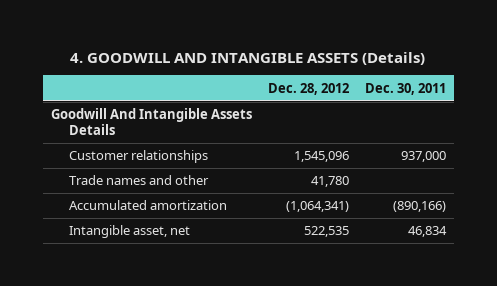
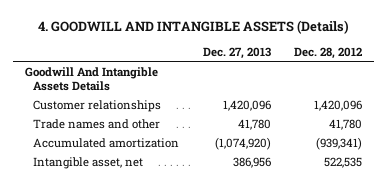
- | Dec. 28, 2012 | Dec. 30, 2011
+ | Dec. 27, 2013 | Dec. 28, 2012
- Customer relationships | 1,545,096 | 937,000
+ Customer relationships | 1,420,096 | 1,420,096
- Accumulated amortization | (1,064,341) | (890,166)
+ Accumulated amortization | (1,074,920) | (939,341)

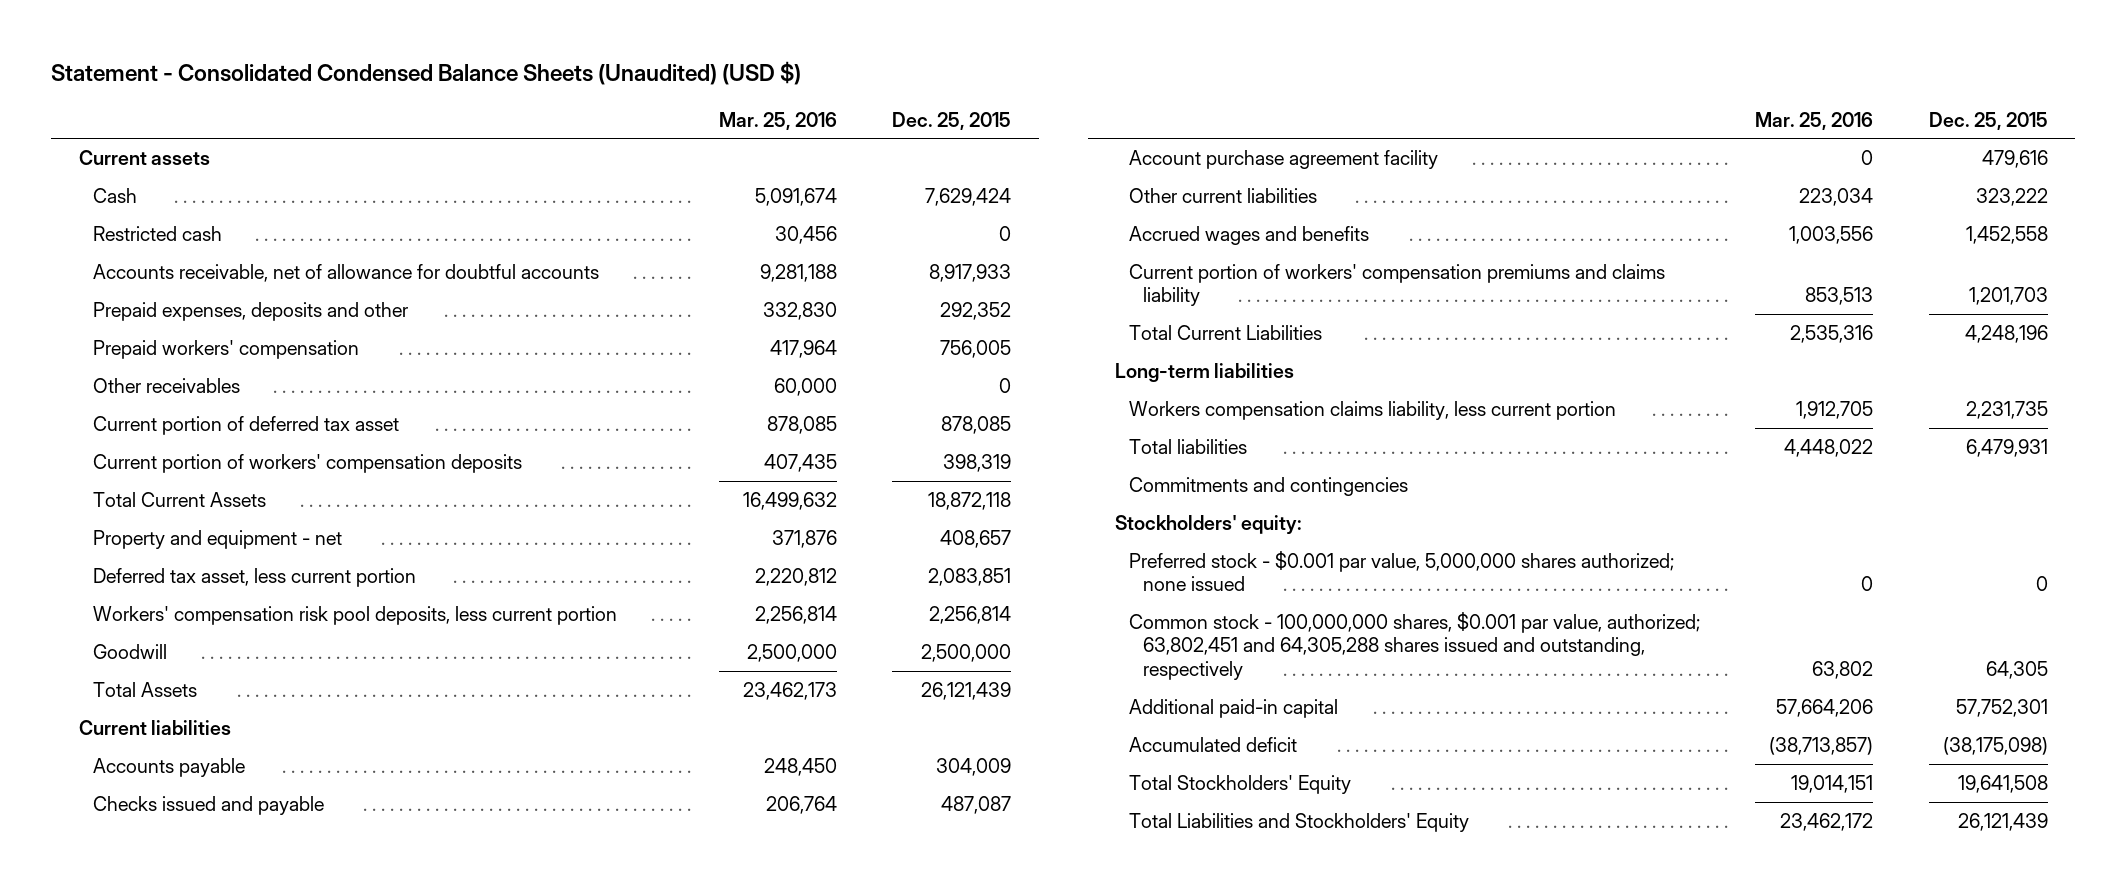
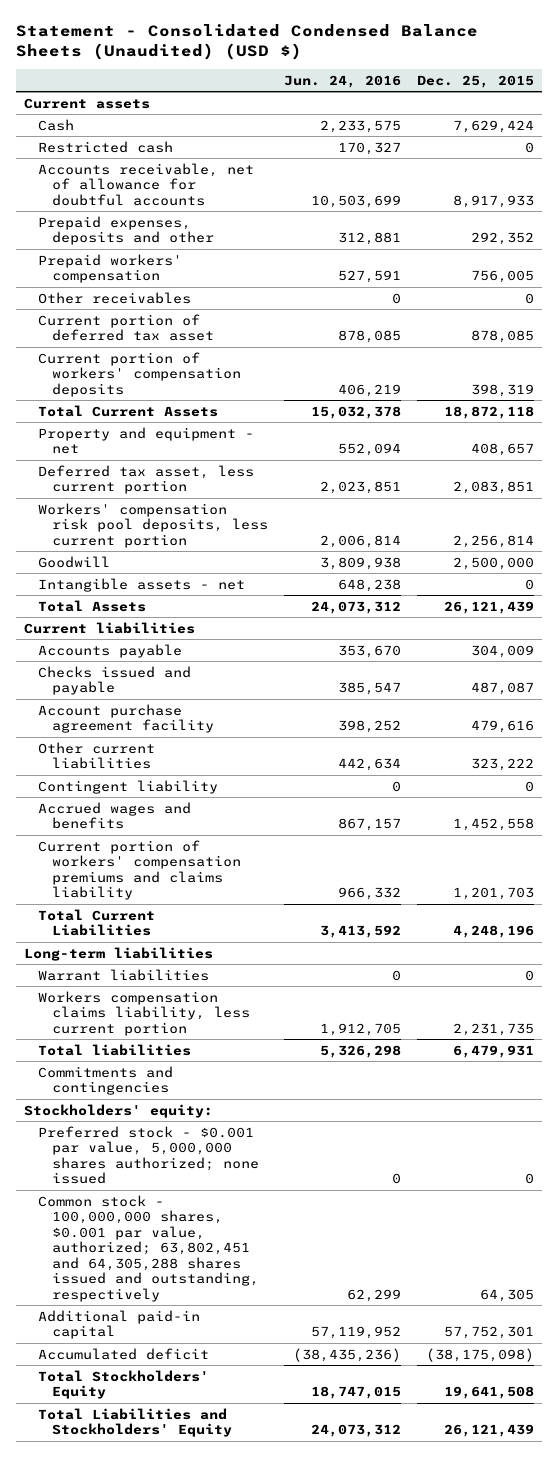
- | Mar. 25, 2016 | Dec. 25, 2015
+ | Jun. 24, 2016 | Dec. 25, 2015
+ Intangible assets - net | 648,238 | 0
+ Contingent liability | 0 | 0
+ Warrant liabilities | 0 | 0

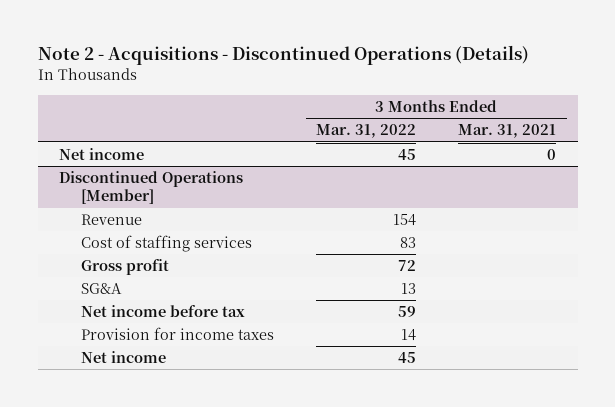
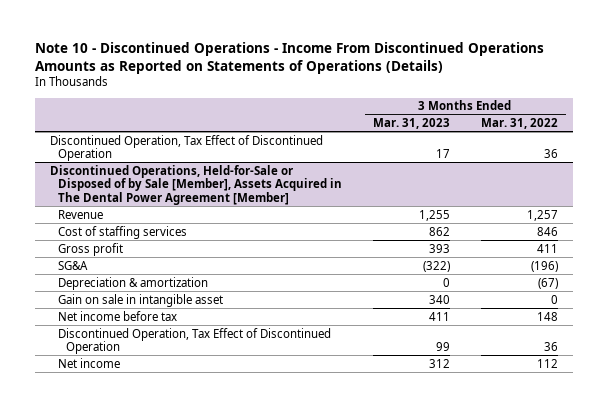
- Note 2 - Acquisitions - Discontinued Operations (Details)
+ Note 10 - Discontinued Operations - Income From Discontinued Operations Amounts as Reported on Statements of Operations (Details)
- | 3 Months Ended Mar. 31, 2022 | 3 Months Ended Mar. 31, 2021
+ | 3 Months Ended Mar. 31, 2023 | 3 Months Ended Mar. 31, 2022
- Net income | 45 | 0
- Discontinued Operations [Member]
- Revenue | 154 |
- Cost of staffing services | 83 |
- Gross profit | 72 |
- SG&A | 13 |
- Net income before tax | 59 |
- Provision for income taxes | 14 |
- Net income | 45 |
+ Discontinued Operation, Tax Effect of Discontinued Operation | 17 | 36
+ Discontinued Operations, Held-for-Sale or Disposed of by Sale [Member], Assets Acquired in The Dental Power Agreement [Member]
+ Revenue | 1,255 | 1,257
+ Cost of staffing services | 862 | 846
+ Gross profit | 393 | 411
+ SG&A | (322) | (196)
+ Depreciation & amortization | 0 | (67)
+ Gain on sale in intangible asset | 340 | 0
+ Net income before tax | 411 | 148
+ Discontinued Operation, Tax Effect of Discontinued Operation | 99 | 36
+ Net income | 312 | 112

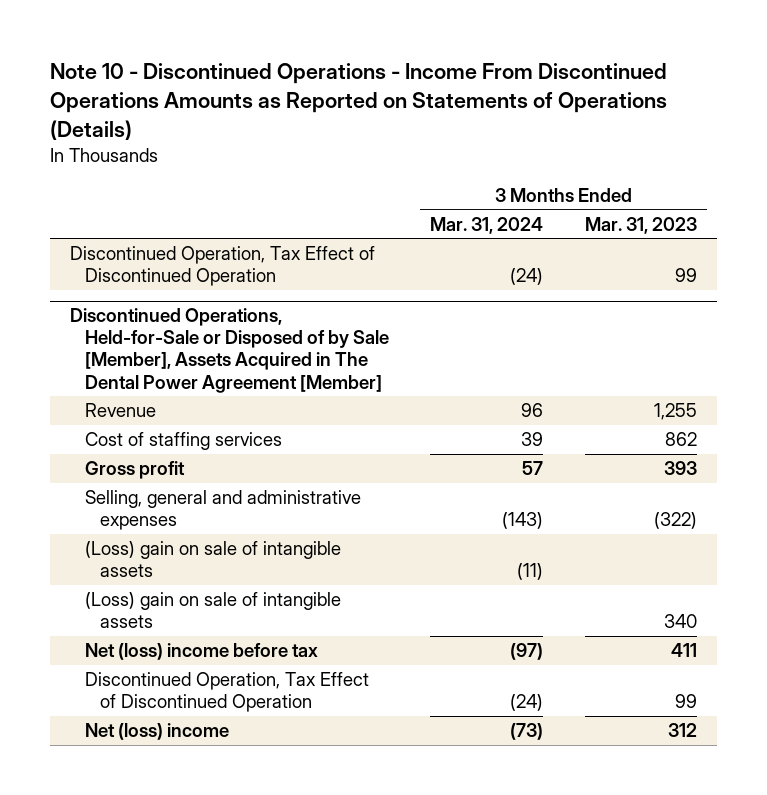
- | 3 Months Ended Mar. 31, 2023 | 3 Months Ended Mar. 31, 2022
+ | 3 Months Ended Mar. 31, 2024 | 3 Months Ended Mar. 31, 2023
- Discontinued Operation, Tax Effect of Discontinued Operation | 17 | 36
+ Discontinued Operation, Tax Effect of Discontinued Operation | (24) | 99
@ Discontinued Operations, Held-for-Sale or Disposed of by Sale [Member], Assets Acquired in The Dental Power Agreement [Member]
- SG&A | (322) | (196)
- Depreciation & amortization | 0 | (67)
- Gain on sale in intangible asset | 340 | 0
- Net income before tax | 411 | 148
+ Selling, general and administrative expenses | (143) | (322)
+ (Loss) gain on sale of intangible assets | (11) |
+ (Loss) gain on sale of intangible assets | | 340
+ Net (loss) income before tax | (97) | 411
- Net income | 312 | 112
+ Net (loss) income | (73) | 312

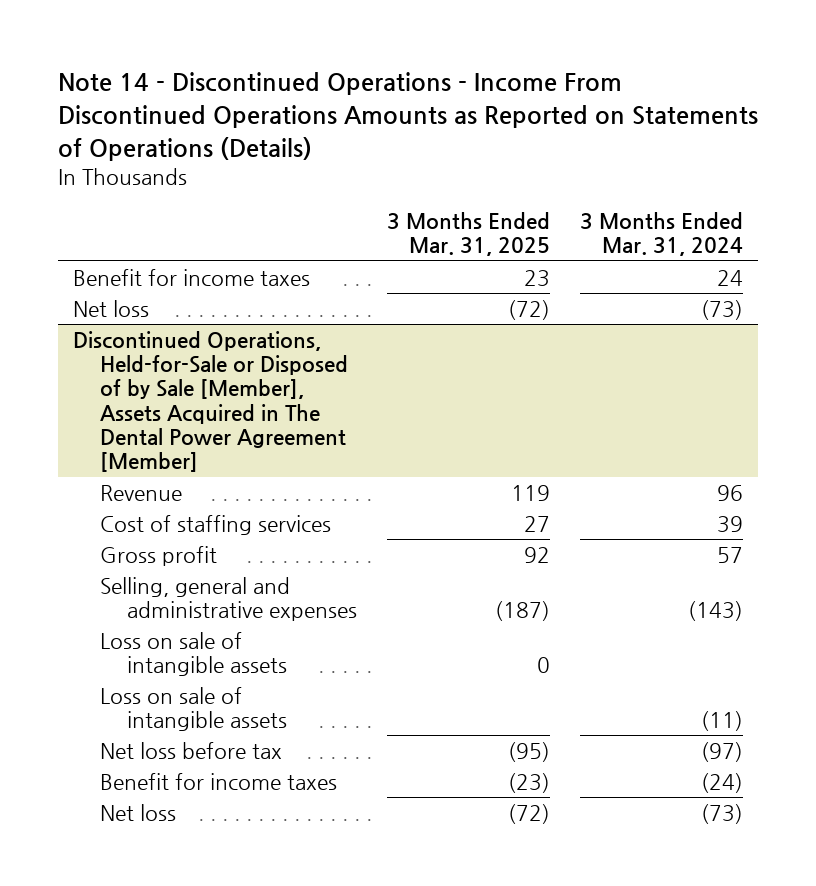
- Note 10 - Discontinued Operations - Income From Discontinued Operations Amounts as Reported on Statements of Operations (Details)
+ Note 14 - Discontinued Operations - Income From Discontinued Operations Amounts as Reported on Statements of Operations (Details)
- | 3 Months Ended Mar. 31, 2024 | 3 Months Ended Mar. 31, 2023
+ | 3 Months Ended Mar. 31, 2025 | 3 Months Ended Mar. 31, 2024
- Discontinued Operation, Tax Effect of Discontinued Operation | (24) | 99
+ Benefit for income taxes | 23 | 24
+ Net loss | (72) | (73)
@ Discontinued Operations, Held-for-Sale or Disposed of by Sale [Member], Assets Acquired in The Dental Power Agreement [Member]
- (Loss) gain on sale of intangible assets | (11) |
- (Loss) gain on sale of intangible assets | | 340
- Net (loss) income before tax | (97) | 411
- Discontinued Operation, Tax Effect of Discontinued Operation | (24) | 99
- Net (loss) income | (73) | 312
+ Loss on sale of intangible assets | 0 |
+ Loss on sale of intangible assets | | (11)
+ Net loss before tax | (95) | (97)
+ Benefit for income taxes | (23) | (24)
+ Net loss | (72) | (73)

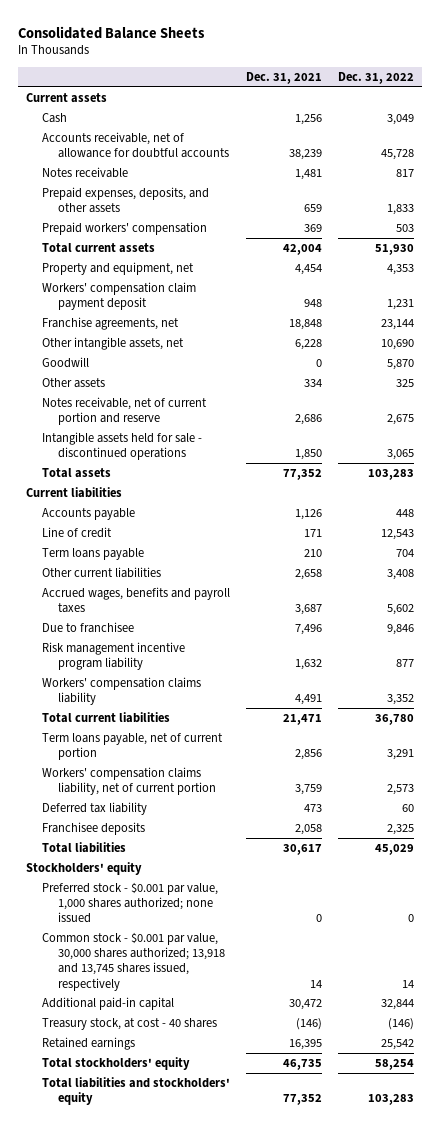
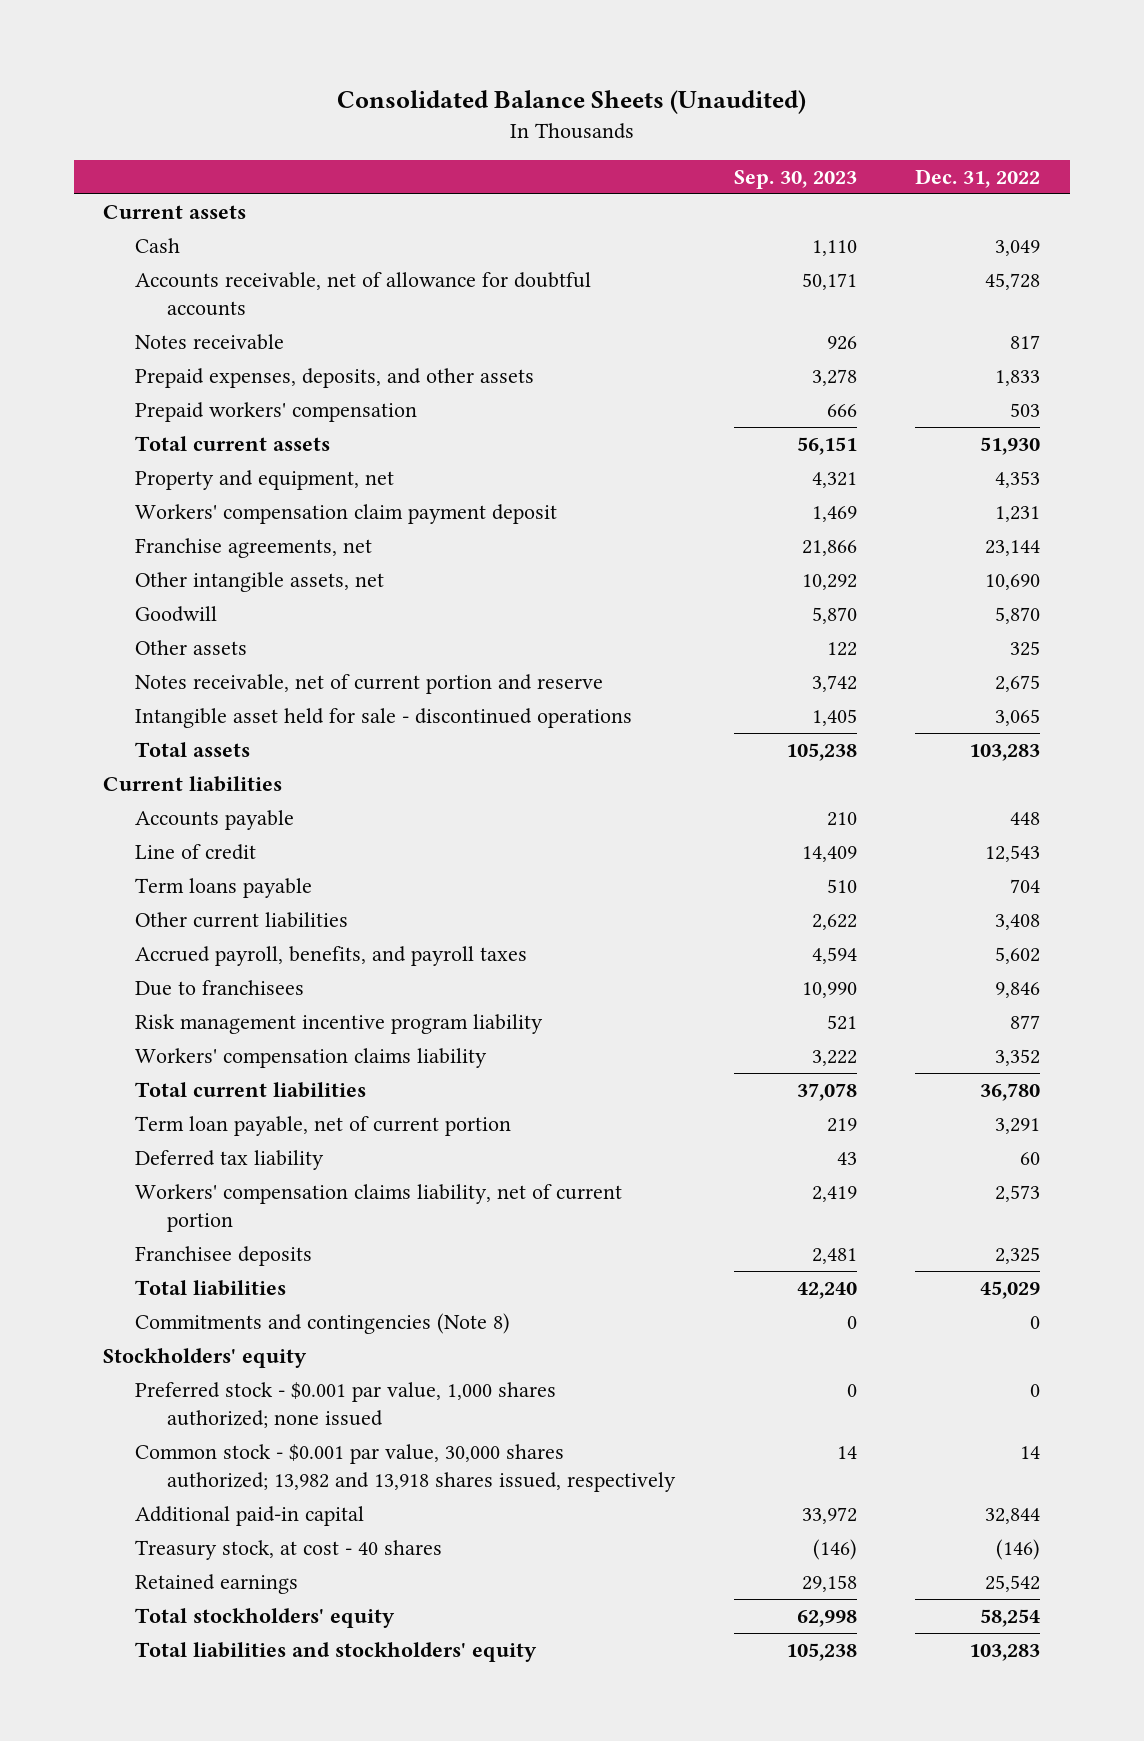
- Consolidated Balance Sheets
+ Consolidated Balance Sheets (Unaudited)
- | Dec. 31, 2021 | Dec. 31, 2022
+ | Sep. 30, 2023 | Dec. 31, 2022
- Intangible assets held for sale - discontinued operations | 1,850 | 3,065
+ Intangible asset held for sale - discontinued operations | 1,405 | 3,065
- Accrued wages, benefits and payroll taxes | 3,687 | 5,602
- Due to franchisee | 7,496 | 9,846
+ Accrued payroll, benefits, and payroll taxes | 4,594 | 5,602
+ Due to franchisees | 10,990 | 9,846
- Term loans payable, net of current portion | 2,856 | 3,291
+ Term loan payable, net of current portion | 219 | 3,291
moved down: Workers' compensation claims liability, net of current portion | 2,419 | 2,573
+ Commitments and contingencies (Note 8) | 0 | 0
- Common stock - $0.001 par value, 30,000 shares authorized; 13,918 and 13,745 shares issued, respectively | 14 | 14
+ Common stock - $0.001 par value, 30,000 shares authorized; 13,982 and 13,918 shares issued, respectively | 14 | 14

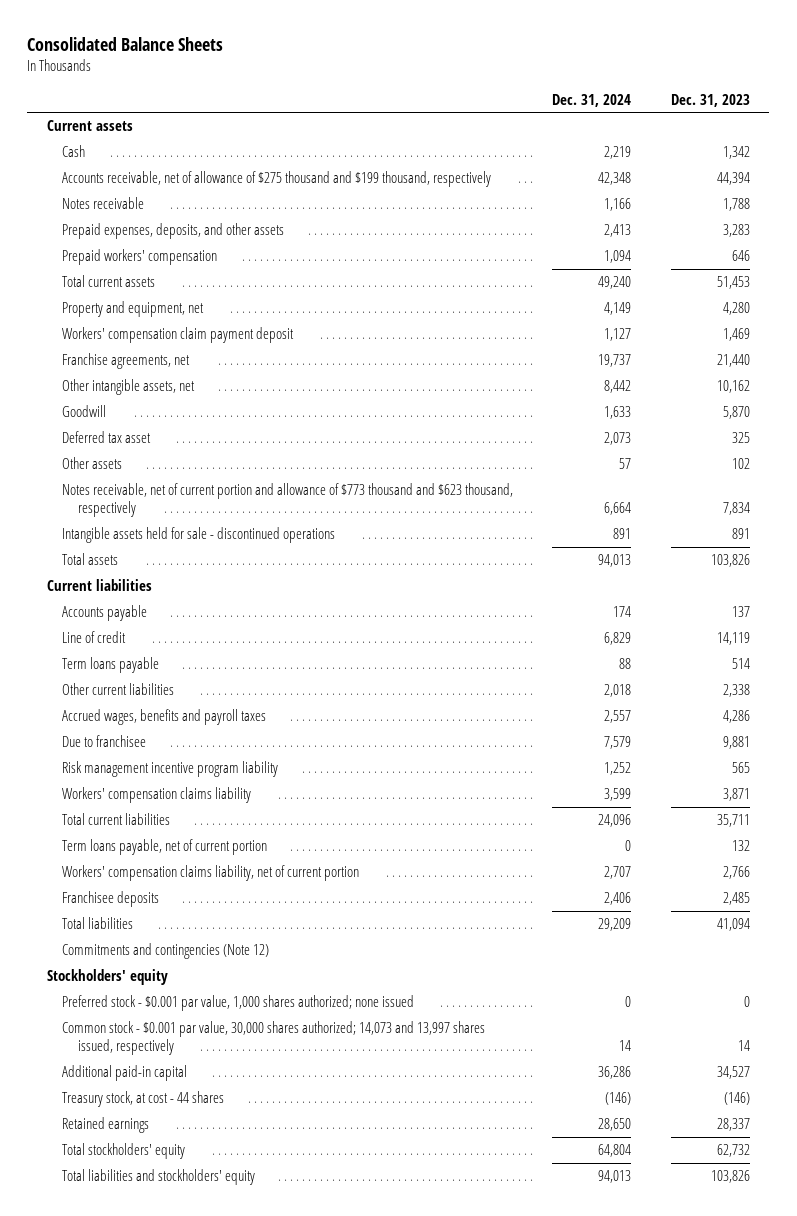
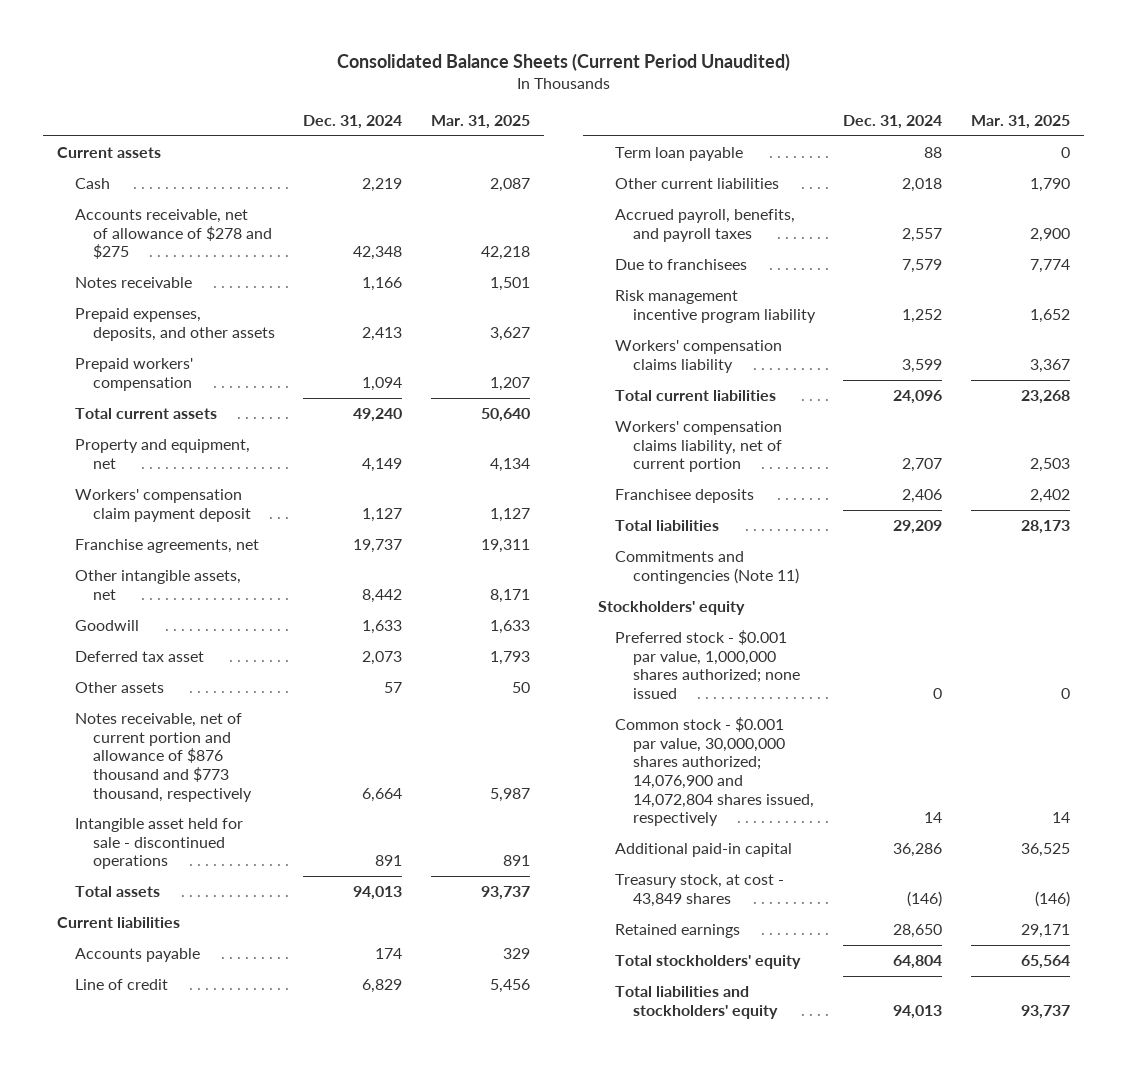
- Consolidated Balance Sheets
+ Consolidated Balance Sheets (Current Period Unaudited)
- | Dec. 31, 2024 | Dec. 31, 2023
+ | Dec. 31, 2024 | Mar. 31, 2025
- Accounts receivable, net of allowance of $275 thousand and $199 thousand, respectively | 42,348 | 44,394
+ Accounts receivable, net of allowance of $278 and $275 | 42,348 | 42,218
- Notes receivable, net of current portion and allowance of $773 thousand and $623 thousand, respectively | 6,664 | 7,834
- Intangible assets held for sale - discontinued operations | 891 | 891
+ Notes receivable, net of current portion and allowance of $876 thousand and $773 thousand, respectively | 6,664 | 5,987
+ Intangible asset held for sale - discontinued operations | 891 | 891
- Term loans payable | 88 | 514
+ Term loan payable | 88 | 0
- Accrued wages, benefits and payroll taxes | 2,557 | 4,286
- Due to franchisee | 7,579 | 9,881
+ Accrued payroll, benefits, and payroll taxes | 2,557 | 2,900
+ Due to franchisees | 7,579 | 7,774
- Term loans payable, net of current portion | 0 | 132
- Commitments and contingencies (Note 12)
+ Commitments and contingencies (Note 11)
- Preferred stock - $0.001 par value, 1,000 shares authorized; none issued | 0 | 0
- Common stock - $0.001 par value, 30,000 shares authorized; 14,073 and 13,997 shares issued, respectively | 14 | 14
+ Preferred stock - $0.001 par value, 1,000,000 shares authorized; none issued | 0 | 0
+ Common stock - $0.001 par value, 30,000,000 shares authorized; 14,076,900 and 14,072,804 shares issued, respectively | 14 | 14
- Treasury stock, at cost - 44 shares | (146) | (146)
+ Treasury stock, at cost - 43,849 shares | (146) | (146)

